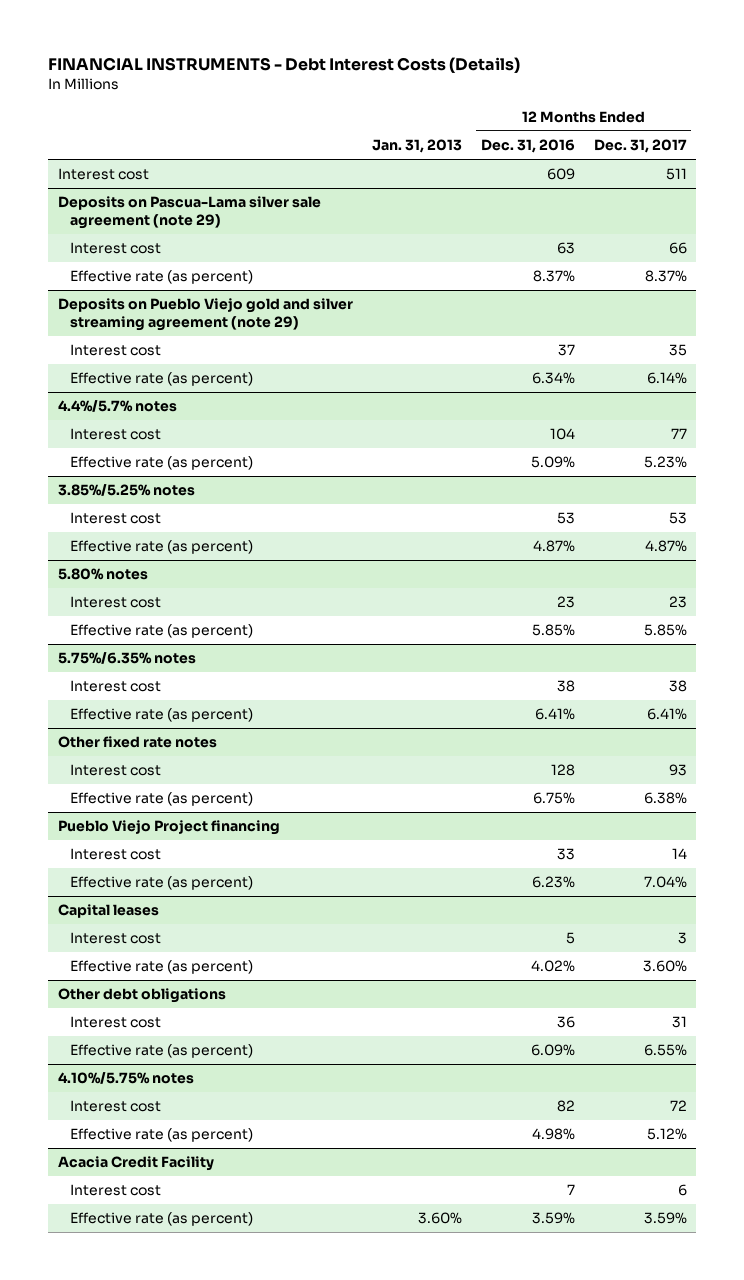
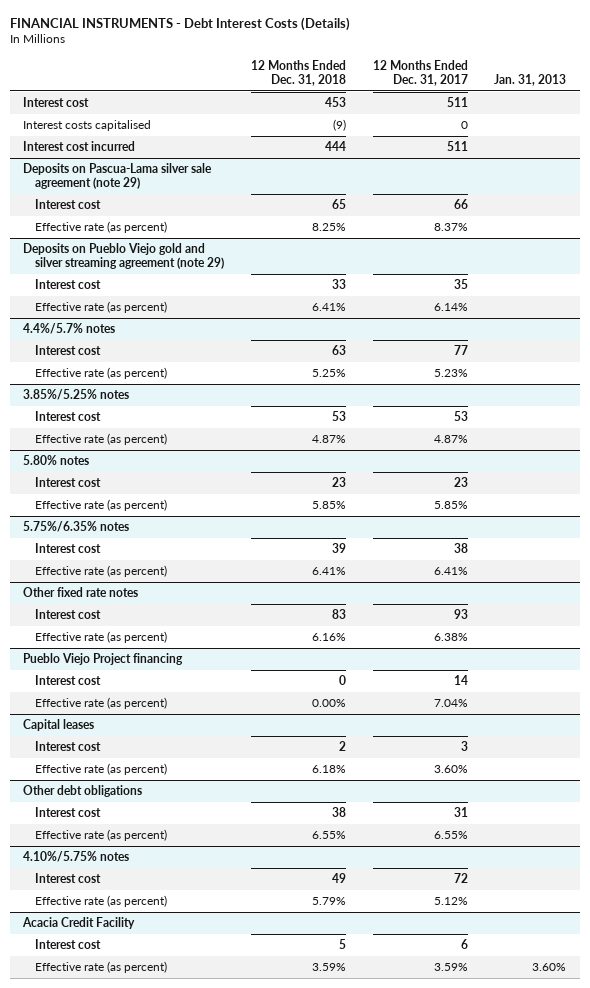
- | Jan. 31, 2013 | 12 Months Ended Dec. 31, 2016 | 12 Months Ended Dec. 31, 2017
+ | 12 Months Ended Dec. 31, 2018 | 12 Months Ended Dec. 31, 2017 | Jan. 31, 2013
+ Interest costs capitalised | (9) | 0 |
+ Interest cost incurred | 444 | 511 |

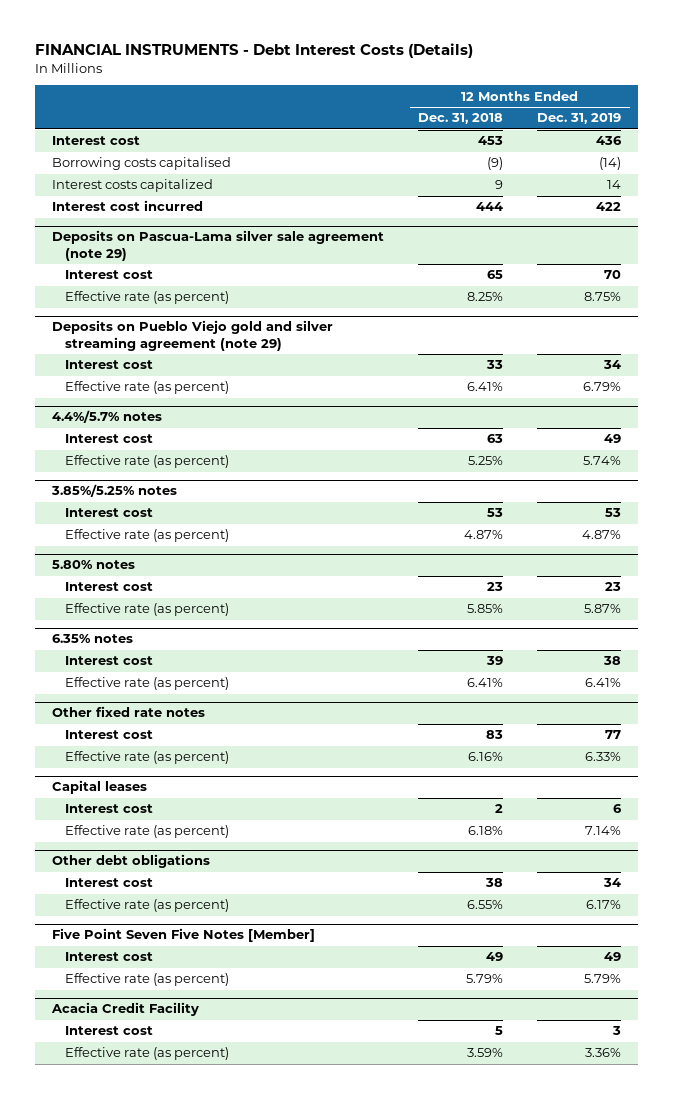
- | 12 Months Ended Dec. 31, 2018 | 12 Months Ended Dec. 31, 2017 | Jan. 31, 2013
+ | 12 Months Ended Dec. 31, 2018 | 12 Months Ended Dec. 31, 2019
- Interest costs capitalised | (9) | 0 |
+ Borrowing costs capitalised | (9) | (14)
+ Interest costs capitalized | 9 | 14
- 5.75%/6.35% notes
+ 6.35% notes
- Pueblo Viejo Project financing
- Interest cost | 0 | 14 |
- Effective rate (as percent) | 0.00% | 7.04% |
- 4.10%/5.75% notes
+ Five Point Seven Five Notes [Member]

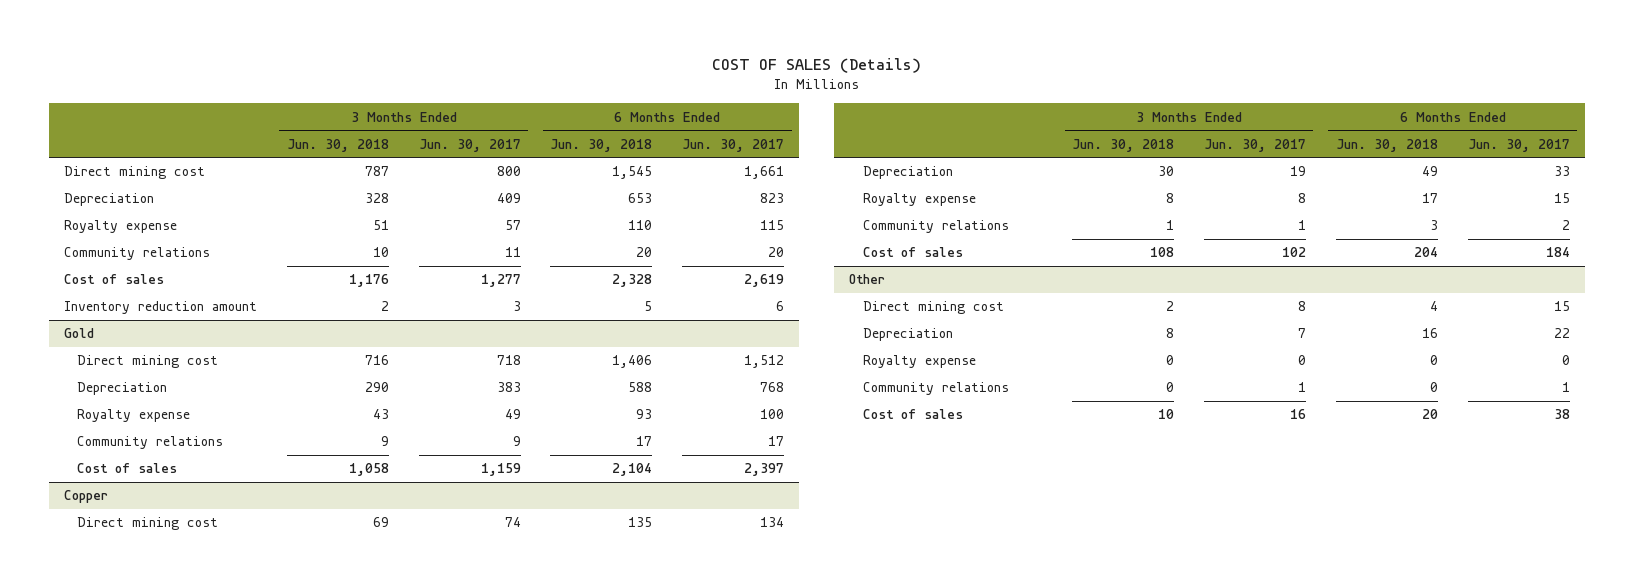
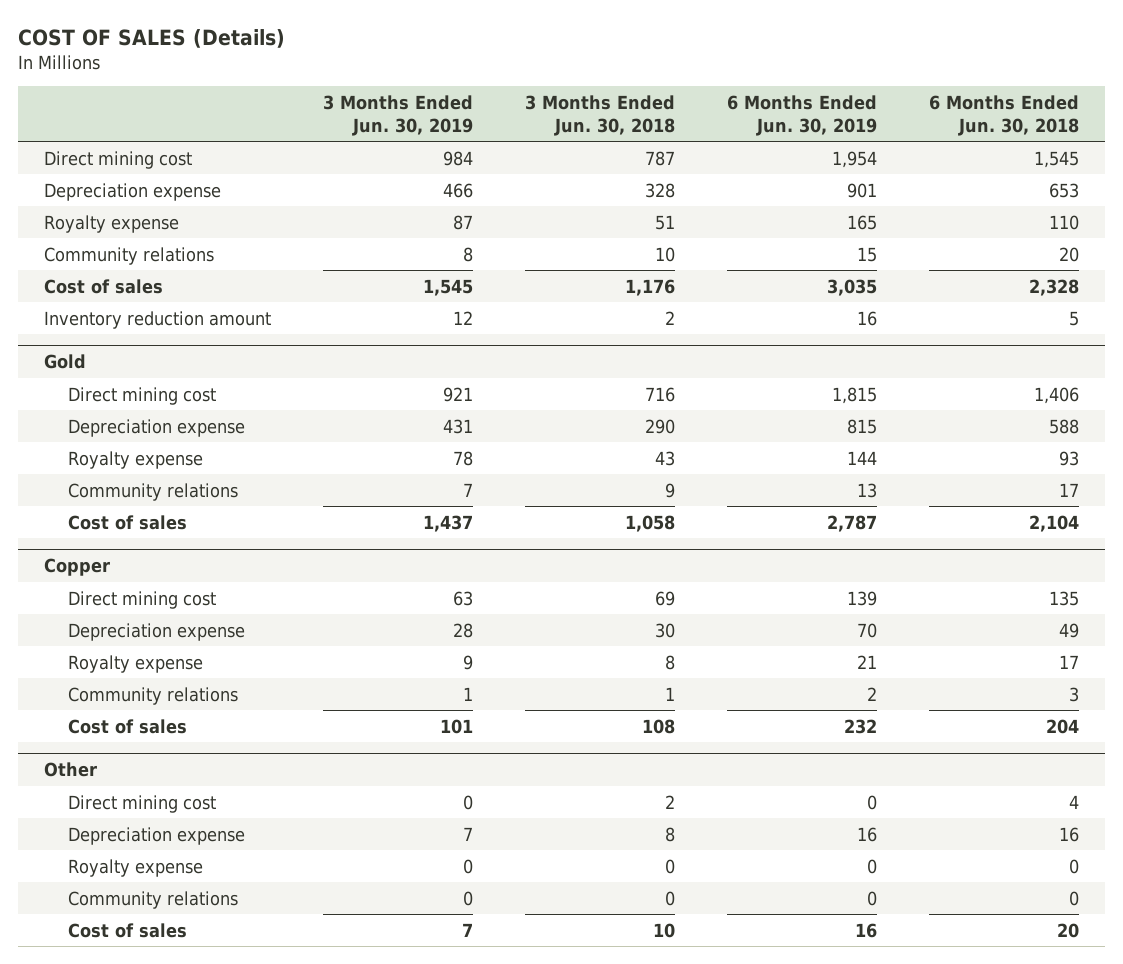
- | 3 Months Ended Jun. 30, 2018 | 3 Months Ended Jun. 30, 2017 | 6 Months Ended Jun. 30, 2018 | 6 Months Ended Jun. 30, 2017
+ | 3 Months Ended Jun. 30, 2019 | 3 Months Ended Jun. 30, 2018 | 6 Months Ended Jun. 30, 2019 | 6 Months Ended Jun. 30, 2018
- Depreciation | 328 | 409 | 653 | 823
+ Depreciation expense | 466 | 328 | 901 | 653
@ Gold
- Depreciation | 290 | 383 | 588 | 768
+ Depreciation expense | 431 | 290 | 815 | 588
@ Copper
- Depreciation | 30 | 19 | 49 | 33
+ Depreciation expense | 28 | 30 | 70 | 49
@ Other
- Depreciation | 8 | 7 | 16 | 22
+ Depreciation expense | 7 | 8 | 16 | 16

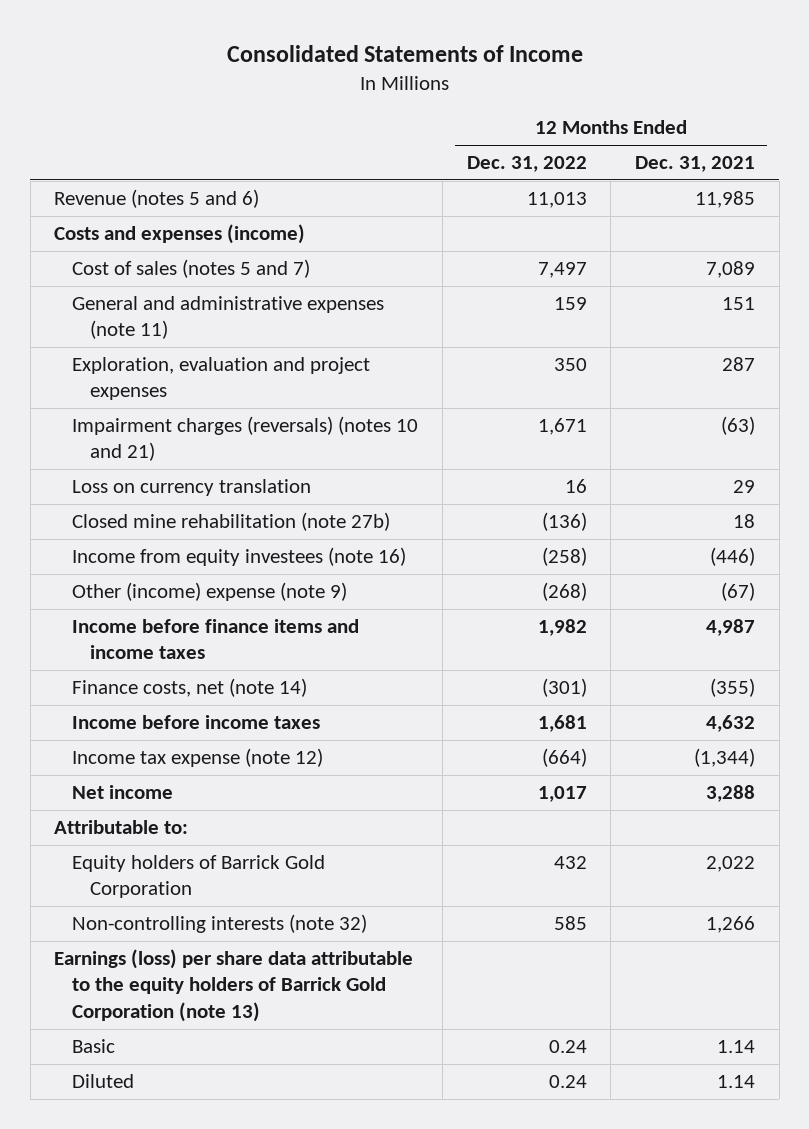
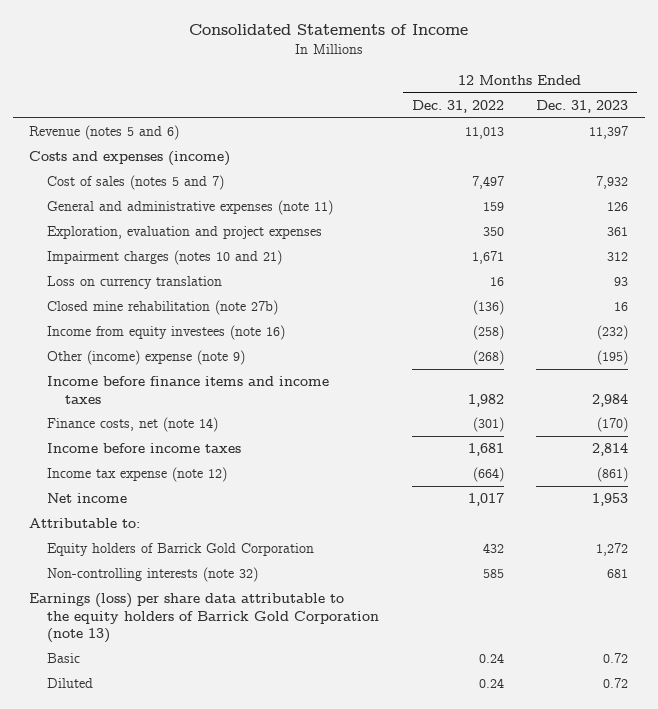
- | 12 Months Ended Dec. 31, 2022 | 12 Months Ended Dec. 31, 2021
+ | 12 Months Ended Dec. 31, 2022 | 12 Months Ended Dec. 31, 2023
- Impairment charges (reversals) (notes 10 and 21) | 1,671 | (63)
+ Impairment charges (notes 10 and 21) | 1,671 | 312

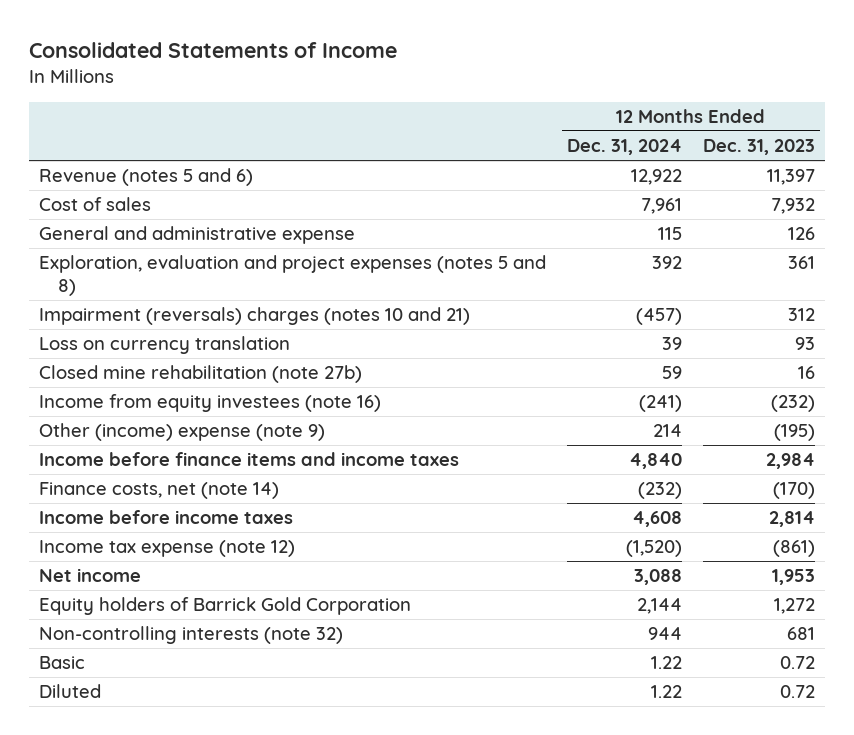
- | 12 Months Ended Dec. 31, 2022 | 12 Months Ended Dec. 31, 2023
+ | 12 Months Ended Dec. 31, 2024 | 12 Months Ended Dec. 31, 2023
- Costs and expenses (income)
- Cost of sales (notes 5 and 7) | 7,497 | 7,932
- General and administrative expenses (note 11) | 159 | 126
- Exploration, evaluation and project expenses | 350 | 361
- Impairment charges (notes 10 and 21) | 1,671 | 312
+ Cost of sales | 7,961 | 7,932
+ General and administrative expense | 115 | 126
+ Exploration, evaluation and project expenses (notes 5 and 8) | 392 | 361
+ Impairment (reversals) charges (notes 10 and 21) | (457) | 312
- Attributable to:
- Earnings (loss) per share data attributable to the equity holders of Barrick Gold Corporation (note 13)

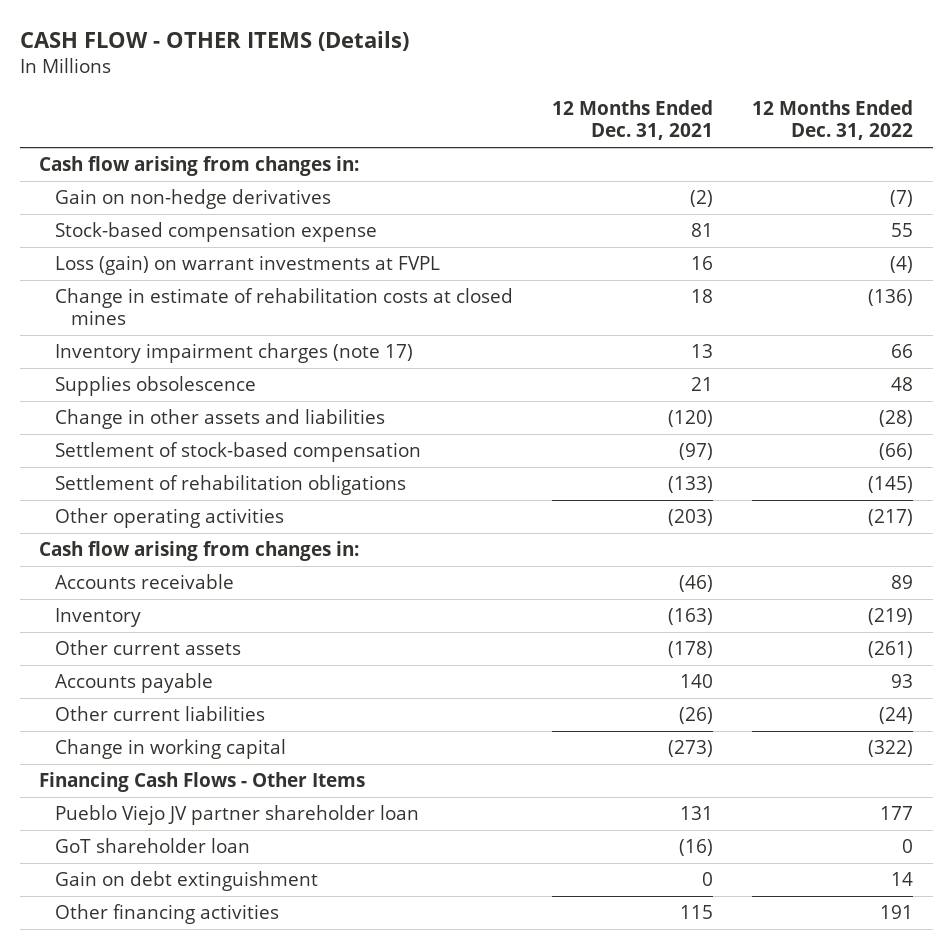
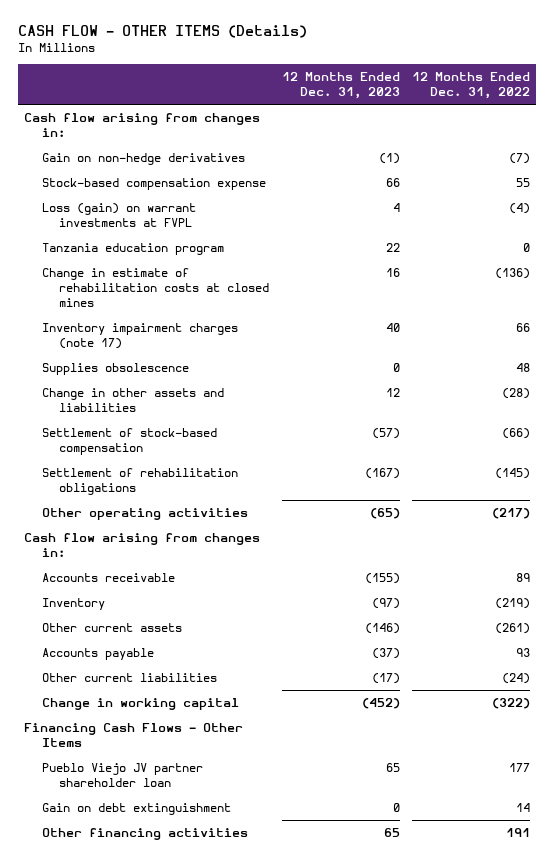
- | 12 Months Ended Dec. 31, 2021 | 12 Months Ended Dec. 31, 2022
+ | 12 Months Ended Dec. 31, 2023 | 12 Months Ended Dec. 31, 2022
+ Tanzania education program | 22 | 0
- GoT shareholder loan | (16) | 0

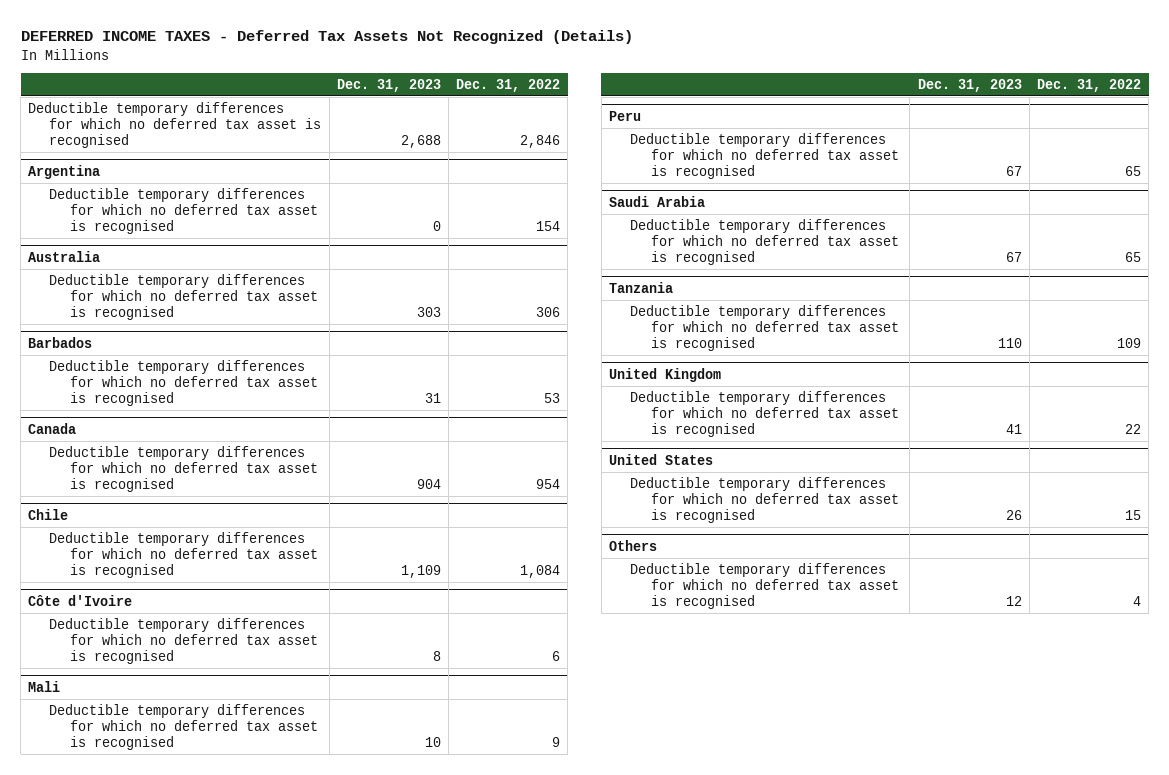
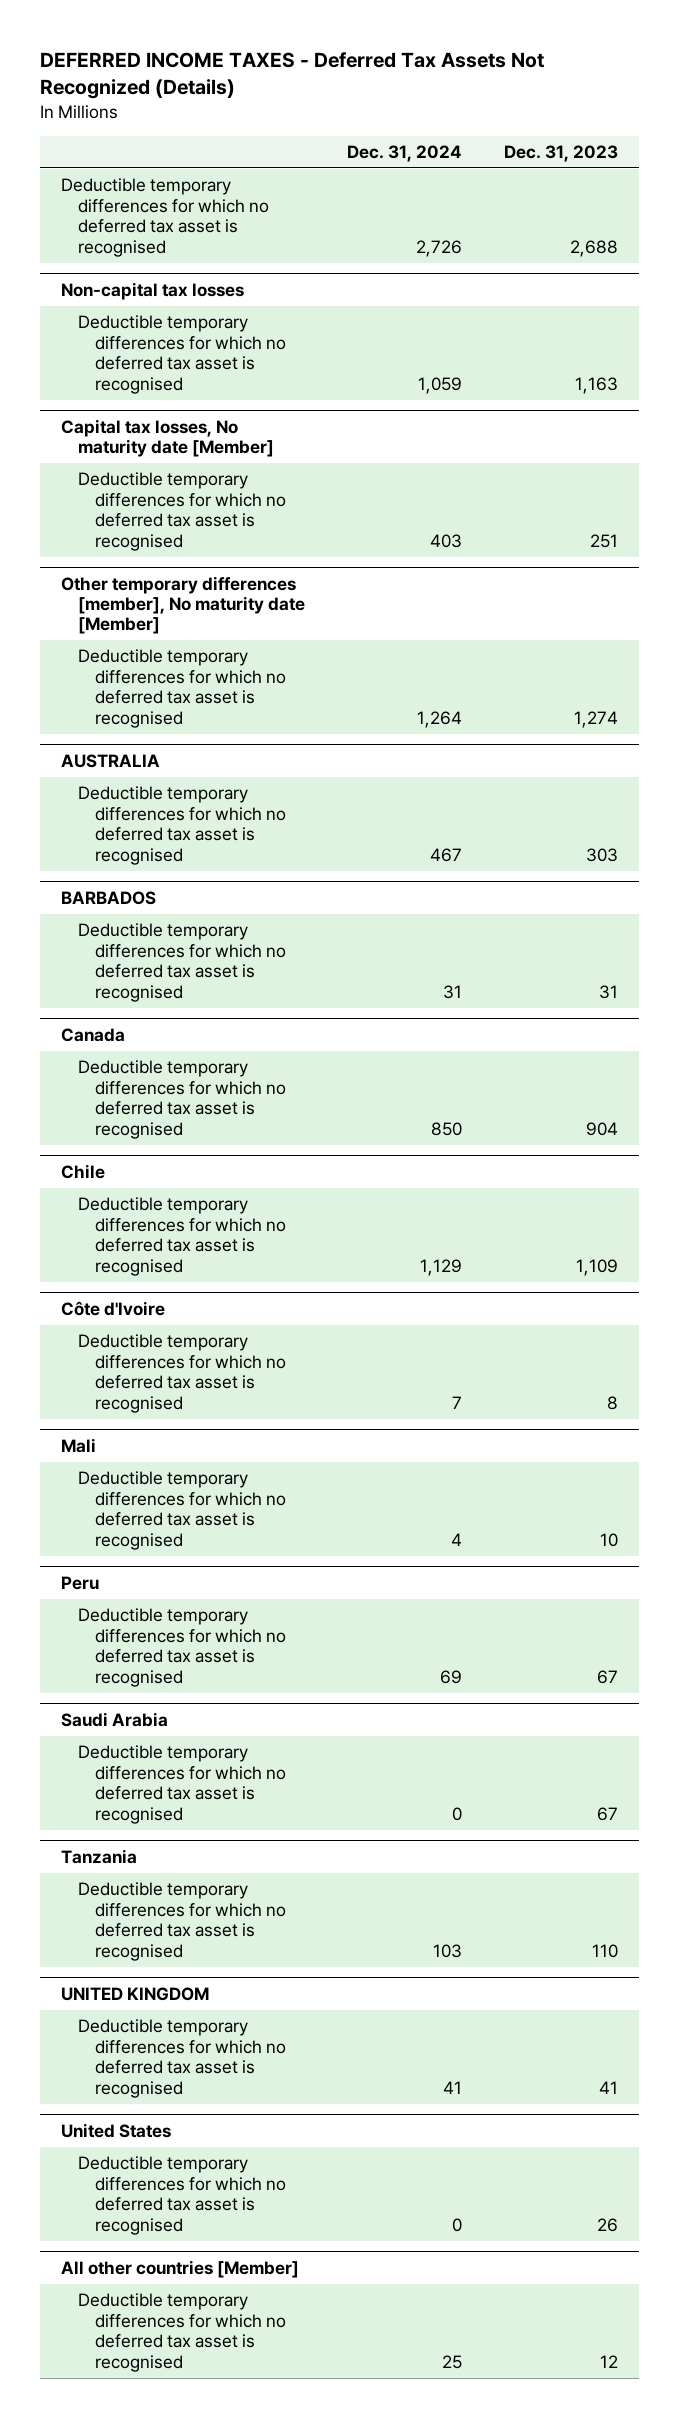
- | Dec. 31, 2023 | Dec. 31, 2022
+ | Dec. 31, 2024 | Dec. 31, 2023
- Argentina
- Deductible temporary differences for which no deferred tax asset is recognised | 0 | 154
- Australia
+ Non-capital tax losses
+ Deductible temporary differences for which no deferred tax asset is recognised | 1,059 | 1,163
+ Capital tax losses, No maturity date [Member]
+ Deductible temporary differences for which no deferred tax asset is recognised | 403 | 251
+ Other temporary differences [member], No maturity date [Member]
+ Deductible temporary differences for which no deferred tax asset is recognised | 1,264 | 1,274
+ AUSTRALIA
- Barbados
+ BARBADOS
- United Kingdom
+ UNITED KINGDOM
- Others
+ All other countries [Member]

